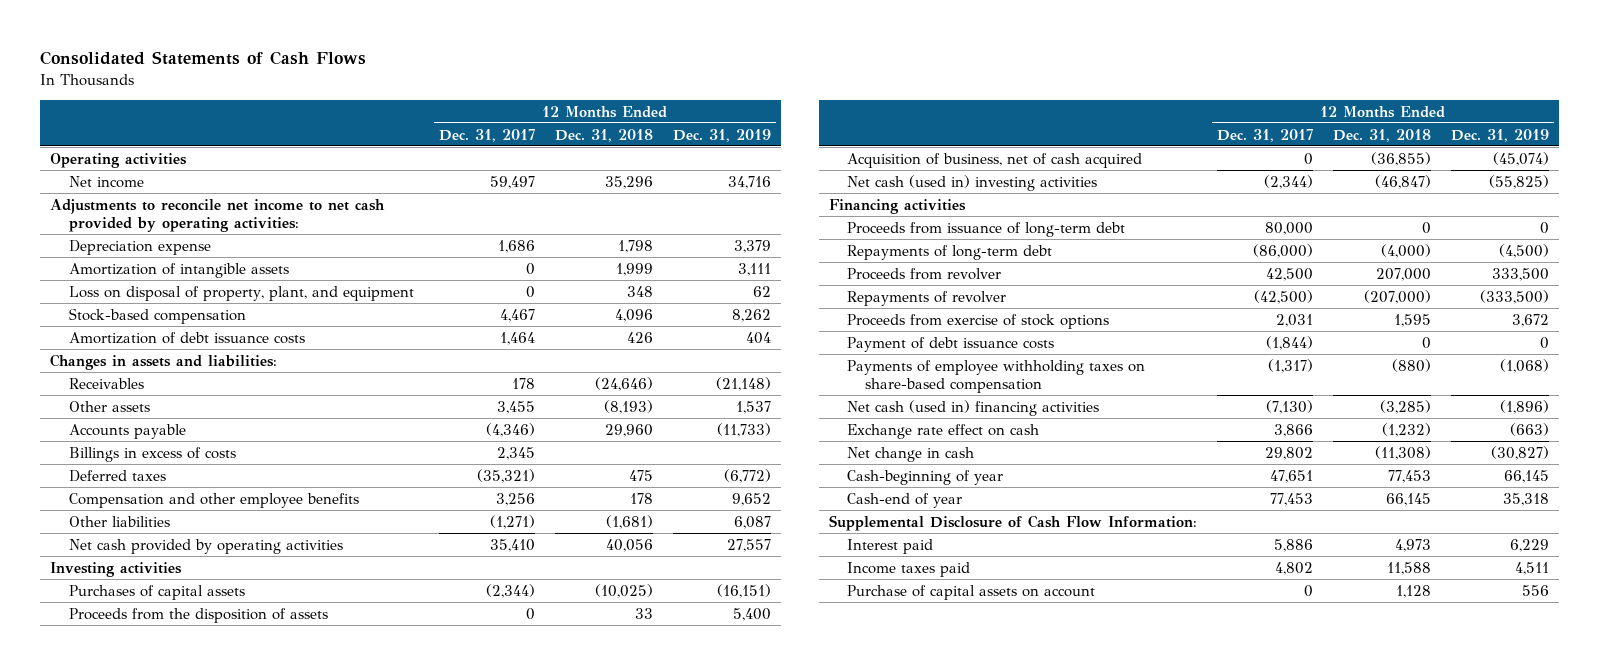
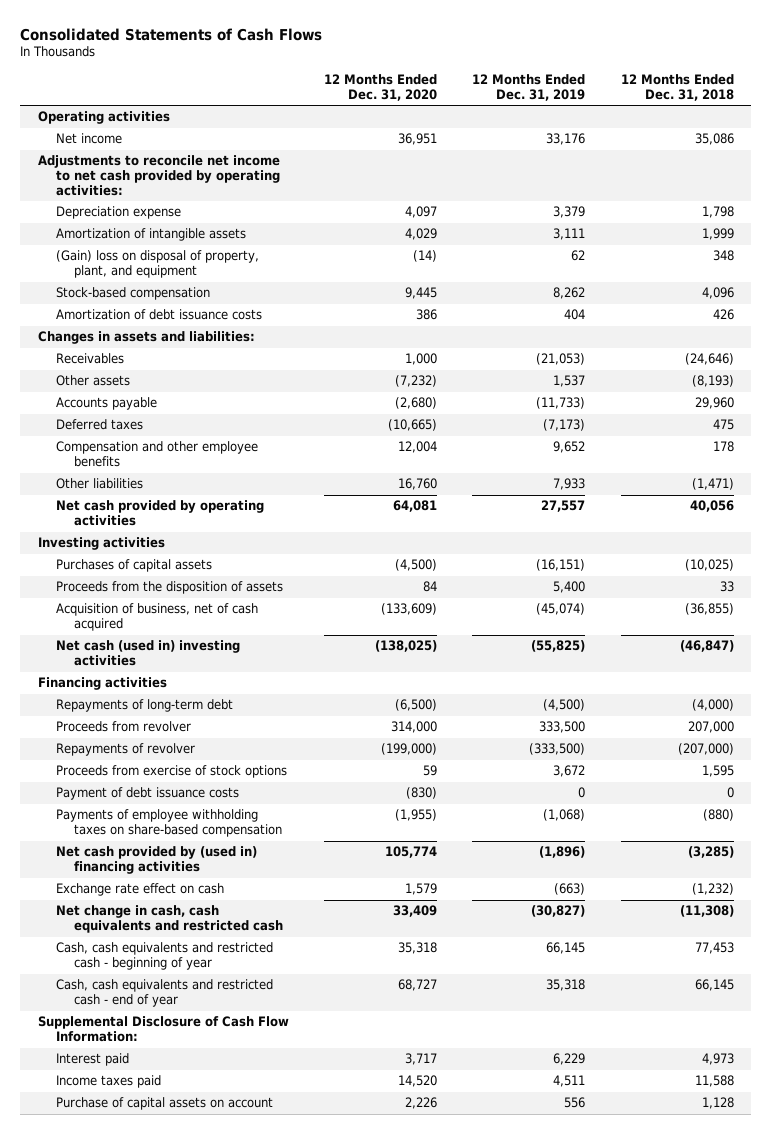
- | 12 Months Ended Dec. 31, 2017 | 12 Months Ended Dec. 31, 2018 | 12 Months Ended Dec. 31, 2019
+ | 12 Months Ended Dec. 31, 2020 | 12 Months Ended Dec. 31, 2019 | 12 Months Ended Dec. 31, 2018
- Net income | 59,497 | 35,296 | 34,716
+ Net income | 36,951 | 33,176 | 35,086
- Loss on disposal of property, plant, and equipment | 0 | 348 | 62
+ (Gain) loss on disposal of property, plant, and equipment | (14) | 62 | 348
- Receivables | 178 | (24,646) | (21,148)
+ Receivables | 1,000 | (21,053) | (24,646)
- Billings in excess of costs | 2,345 | |
- Deferred taxes | (35,321) | 475 | (6,772)
+ Deferred taxes | (10,665) | (7,173) | 475
- Other liabilities | (1,271) | (1,681) | 6,087
+ Other liabilities | 16,760 | 7,933 | (1,471)
- Proceeds from issuance of long-term debt | 80,000 | 0 | 0
- Net cash (used in) financing activities | (7,130) | (3,285) | (1,896)
+ Net cash provided by (used in) financing activities | 105,774 | (1,896) | (3,285)
- Net change in cash | 29,802 | (11,308) | (30,827)
- Cash-beginning of year | 47,651 | 77,453 | 66,145
- Cash-end of year | 77,453 | 66,145 | 35,318
+ Net change in cash, cash equivalents and restricted cash | 33,409 | (30,827) | (11,308)
+ Cash, cash equivalents and restricted cash - beginning of year | 35,318 | 66,145 | 77,453
+ Cash, cash equivalents and restricted cash - end of year | 68,727 | 35,318 | 66,145

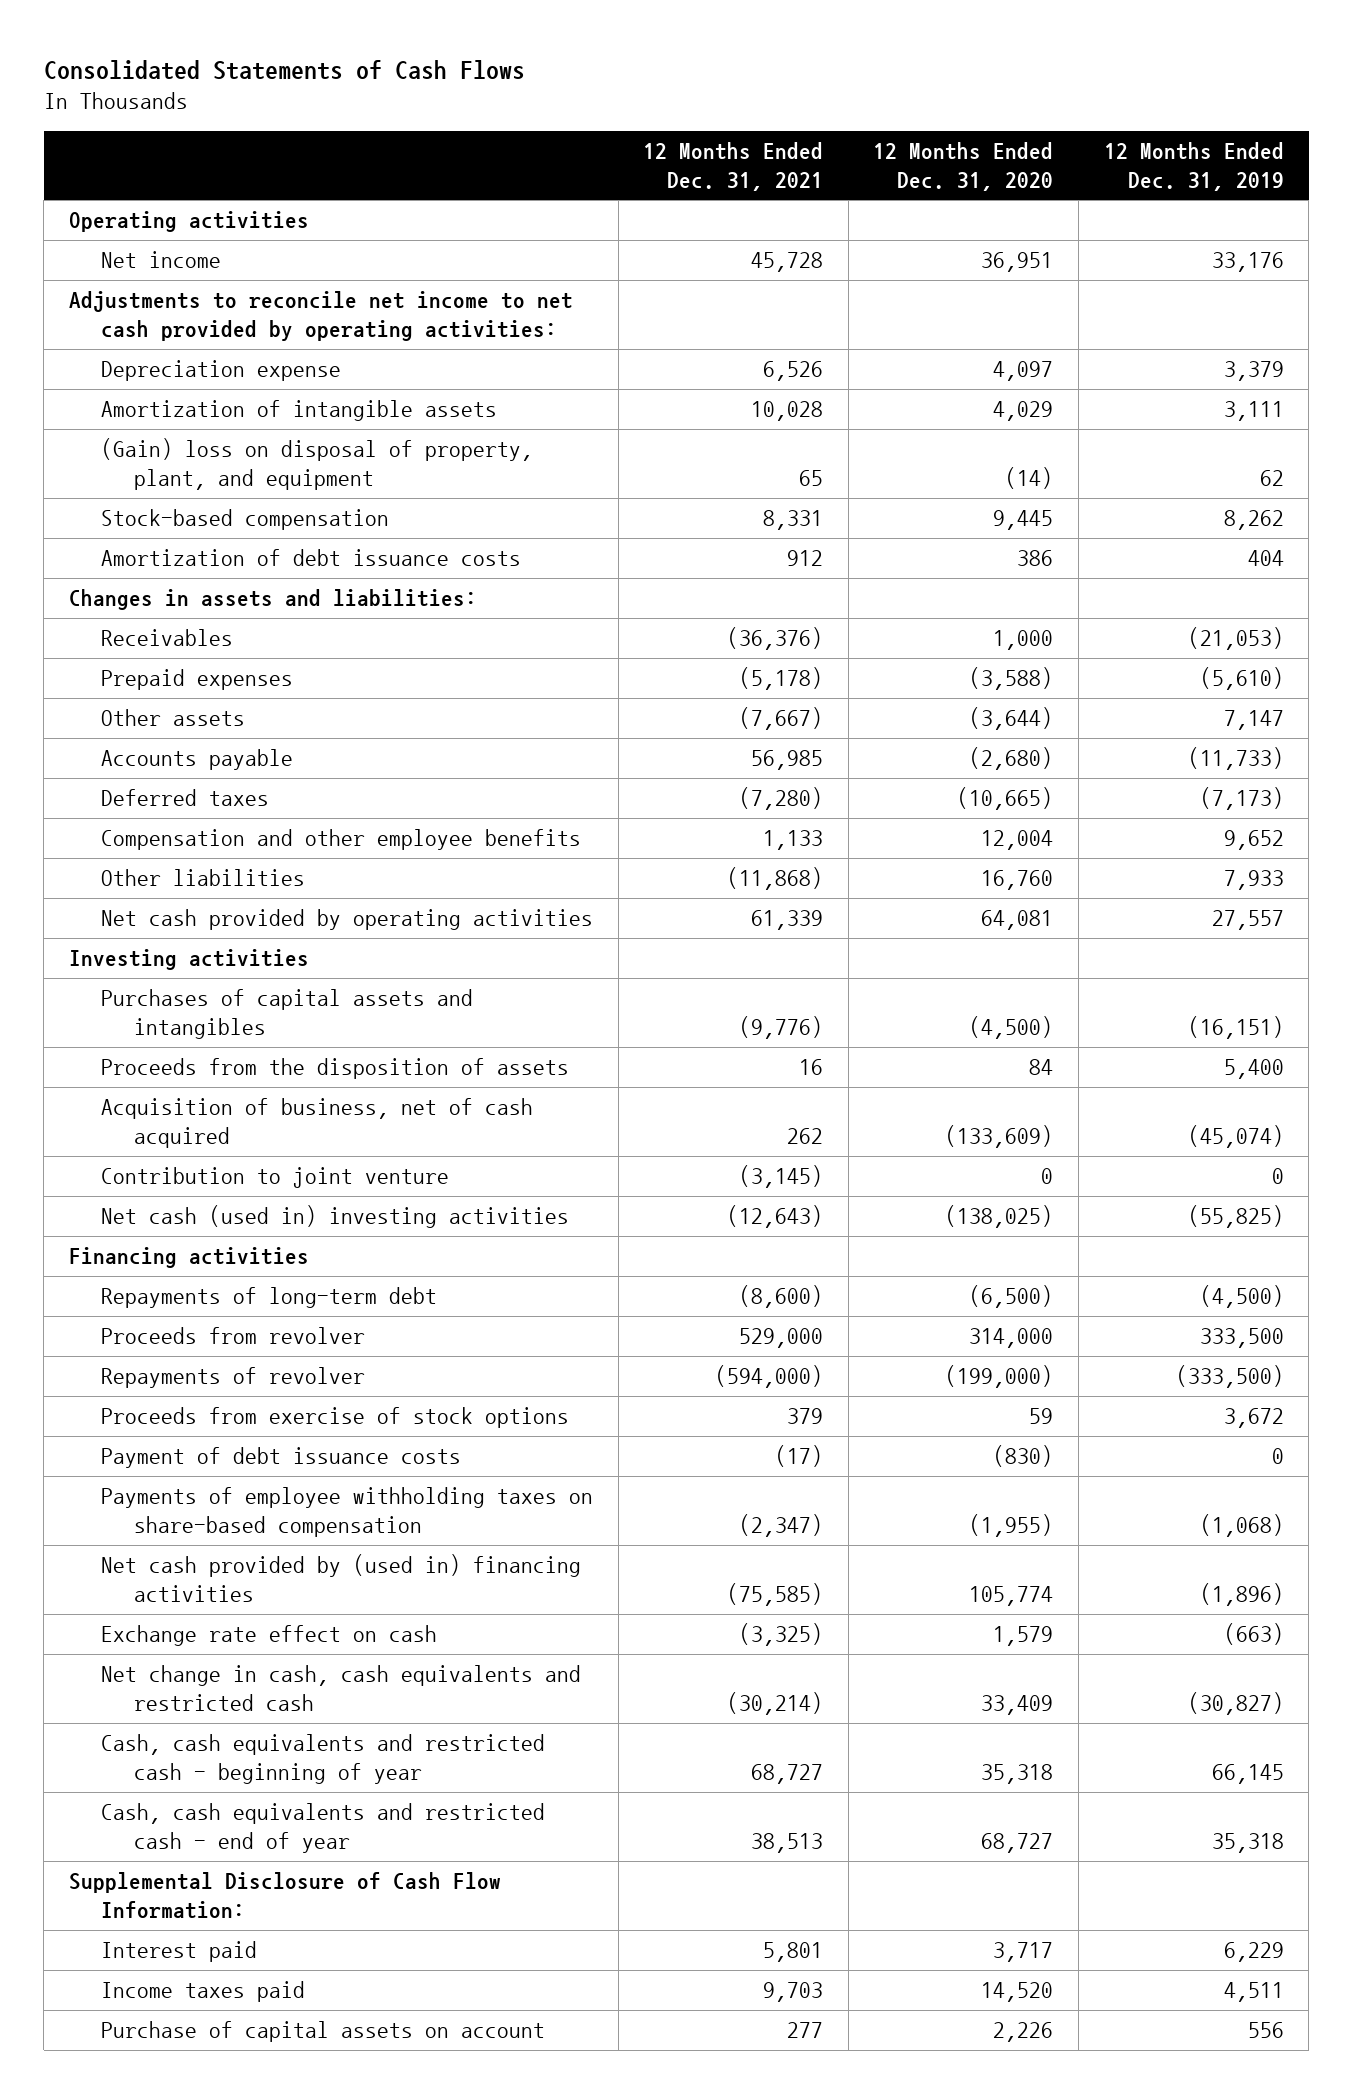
- | 12 Months Ended Dec. 31, 2020 | 12 Months Ended Dec. 31, 2019 | 12 Months Ended Dec. 31, 2018
+ | 12 Months Ended Dec. 31, 2021 | 12 Months Ended Dec. 31, 2020 | 12 Months Ended Dec. 31, 2019
- Other assets | (7,232) | 1,537 | (8,193)
+ Prepaid expenses | (5,178) | (3,588) | (5,610)
+ Other assets | (7,667) | (3,644) | 7,147
- Purchases of capital assets | (4,500) | (16,151) | (10,025)
+ Purchases of capital assets and intangibles | (9,776) | (4,500) | (16,151)
+ Contribution to joint venture | (3,145) | 0 | 0

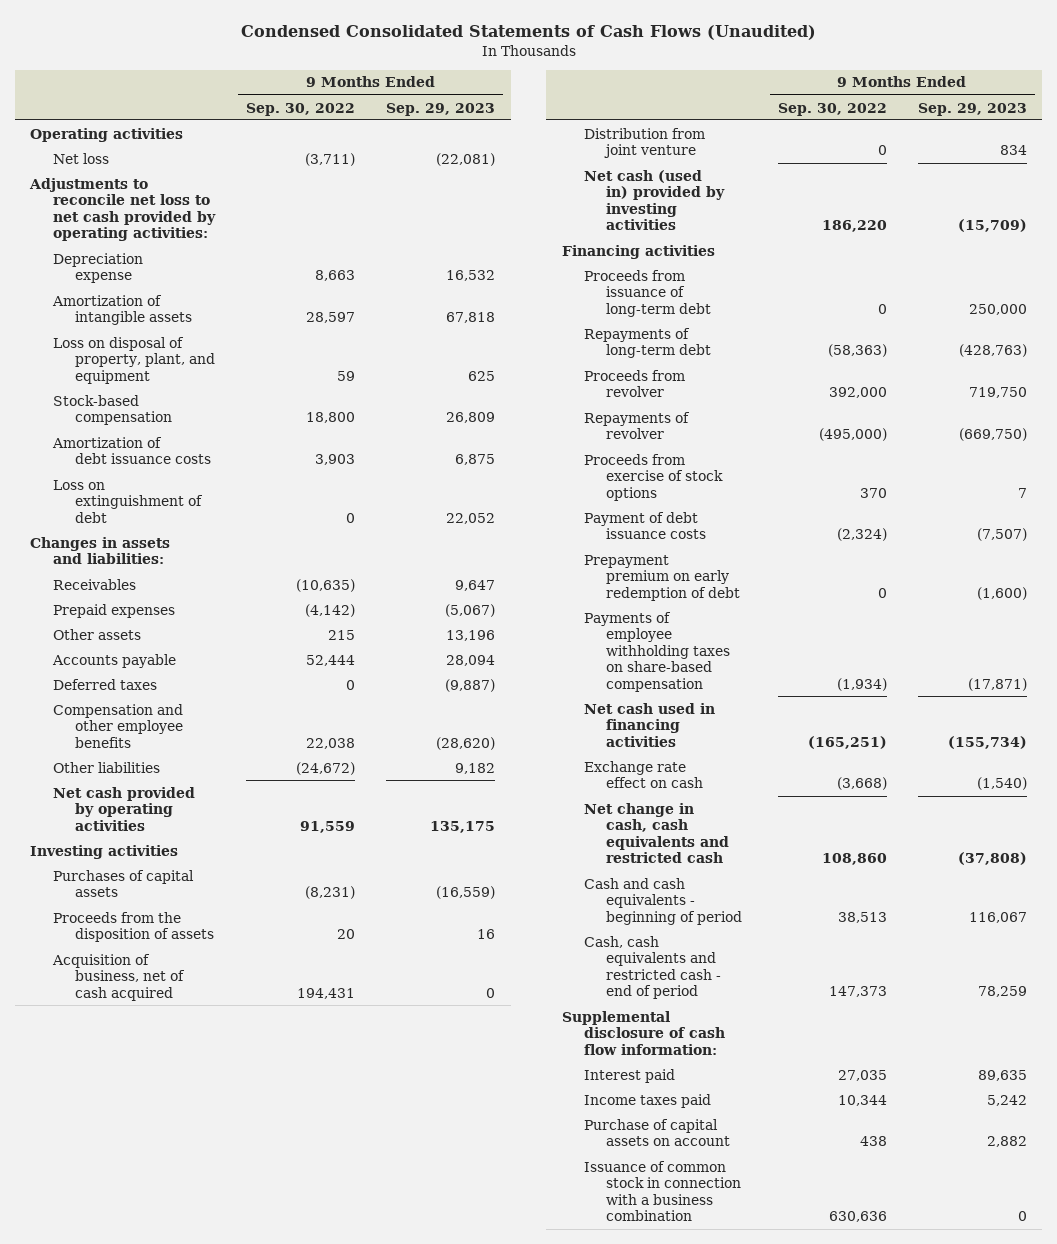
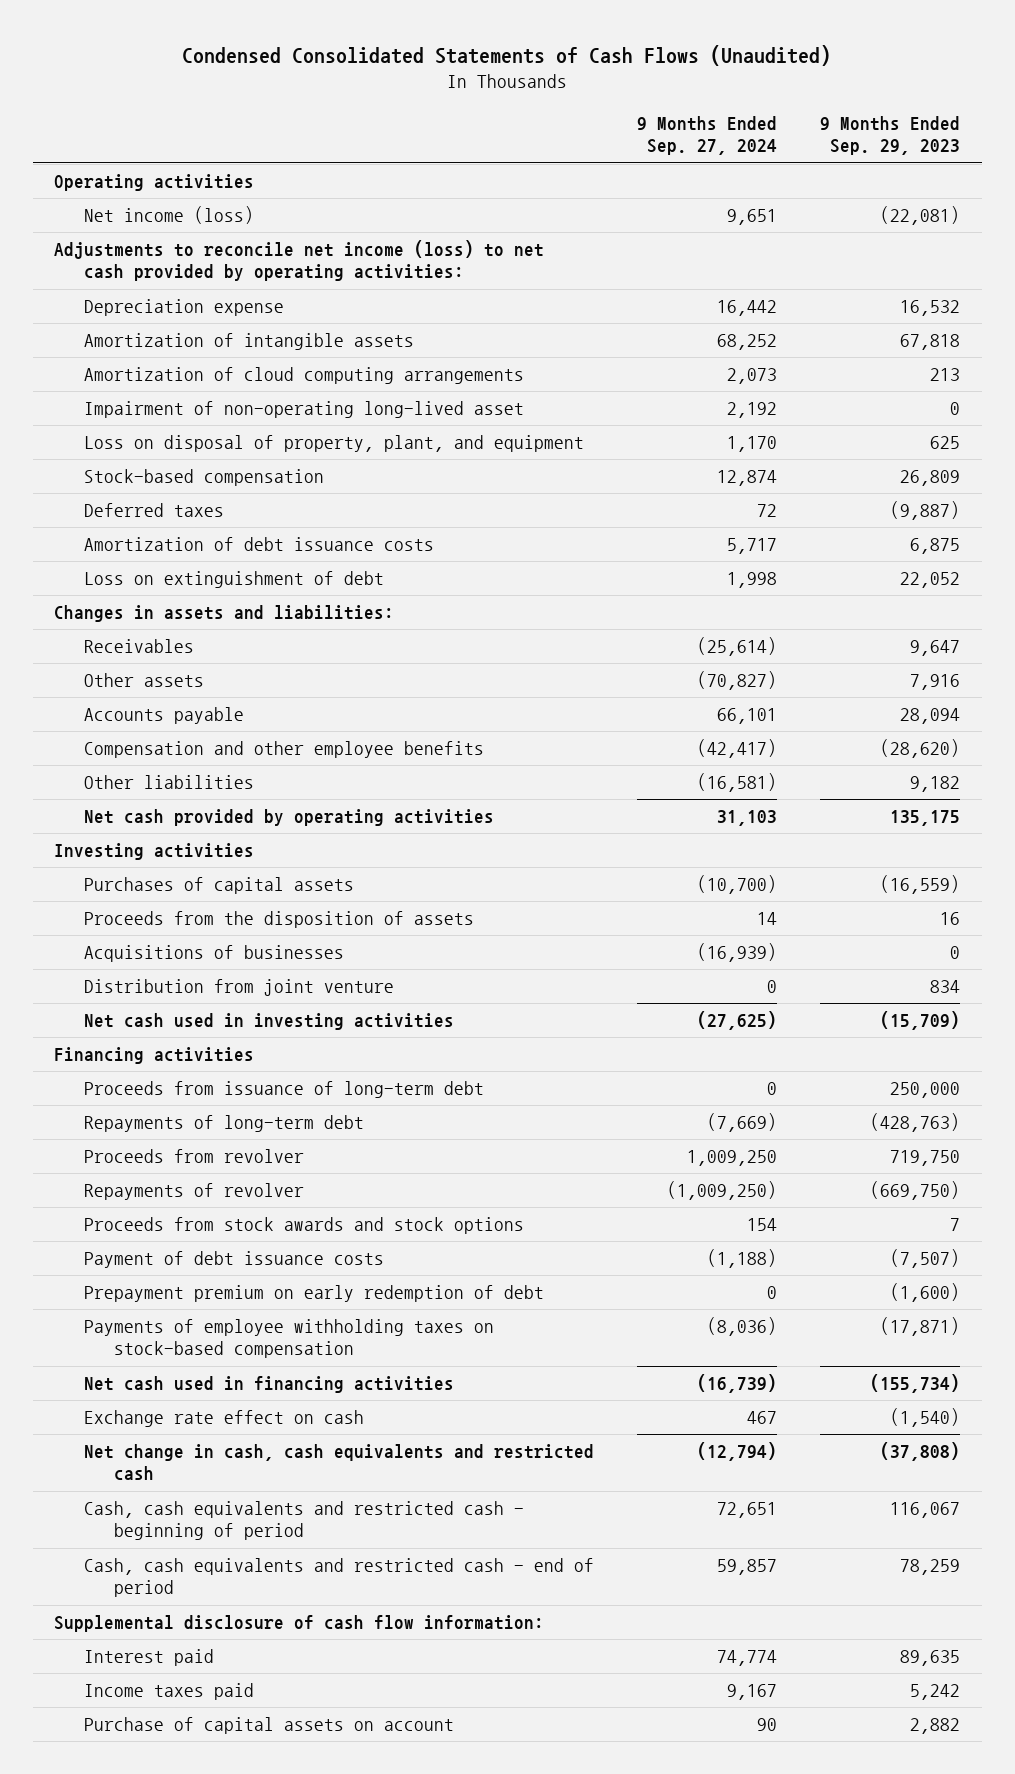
- | 9 Months Ended Sep. 30, 2022 | 9 Months Ended Sep. 29, 2023
+ | 9 Months Ended Sep. 27, 2024 | 9 Months Ended Sep. 29, 2023
- Net loss | (3,711) | (22,081)
- Adjustments to reconcile net loss to net cash provided by operating activities:
+ Net income (loss) | 9,651 | (22,081)
+ Adjustments to reconcile net income (loss) to net cash provided by operating activities:
+ Amortization of cloud computing arrangements | 2,073 | 213
+ Impairment of non-operating long-lived asset | 2,192 | 0
moved up: Deferred taxes | 72 | (9,887)
- Prepaid expenses | (4,142) | (5,067)
- Other assets | 215 | 13,196
+ Other assets | (70,827) | 7,916
- Acquisition of business, net of cash acquired | 194,431 | 0
+ Acquisitions of businesses | (16,939) | 0
- Net cash (used in) provided by investing activities | 186,220 | (15,709)
+ Net cash used in investing activities | (27,625) | (15,709)
- Proceeds from exercise of stock options | 370 | 7
+ Proceeds from stock awards and stock options | 154 | 7
- Payments of employee withholding taxes on share-based compensation | (1,934) | (17,871)
+ Payments of employee withholding taxes on stock-based compensation | (8,036) | (17,871)
- Cash and cash equivalents - beginning of period | 38,513 | 116,067
+ Cash, cash equivalents and restricted cash - beginning of period | 72,651 | 116,067
- Issuance of common stock in connection with a business combination | 630,636 | 0

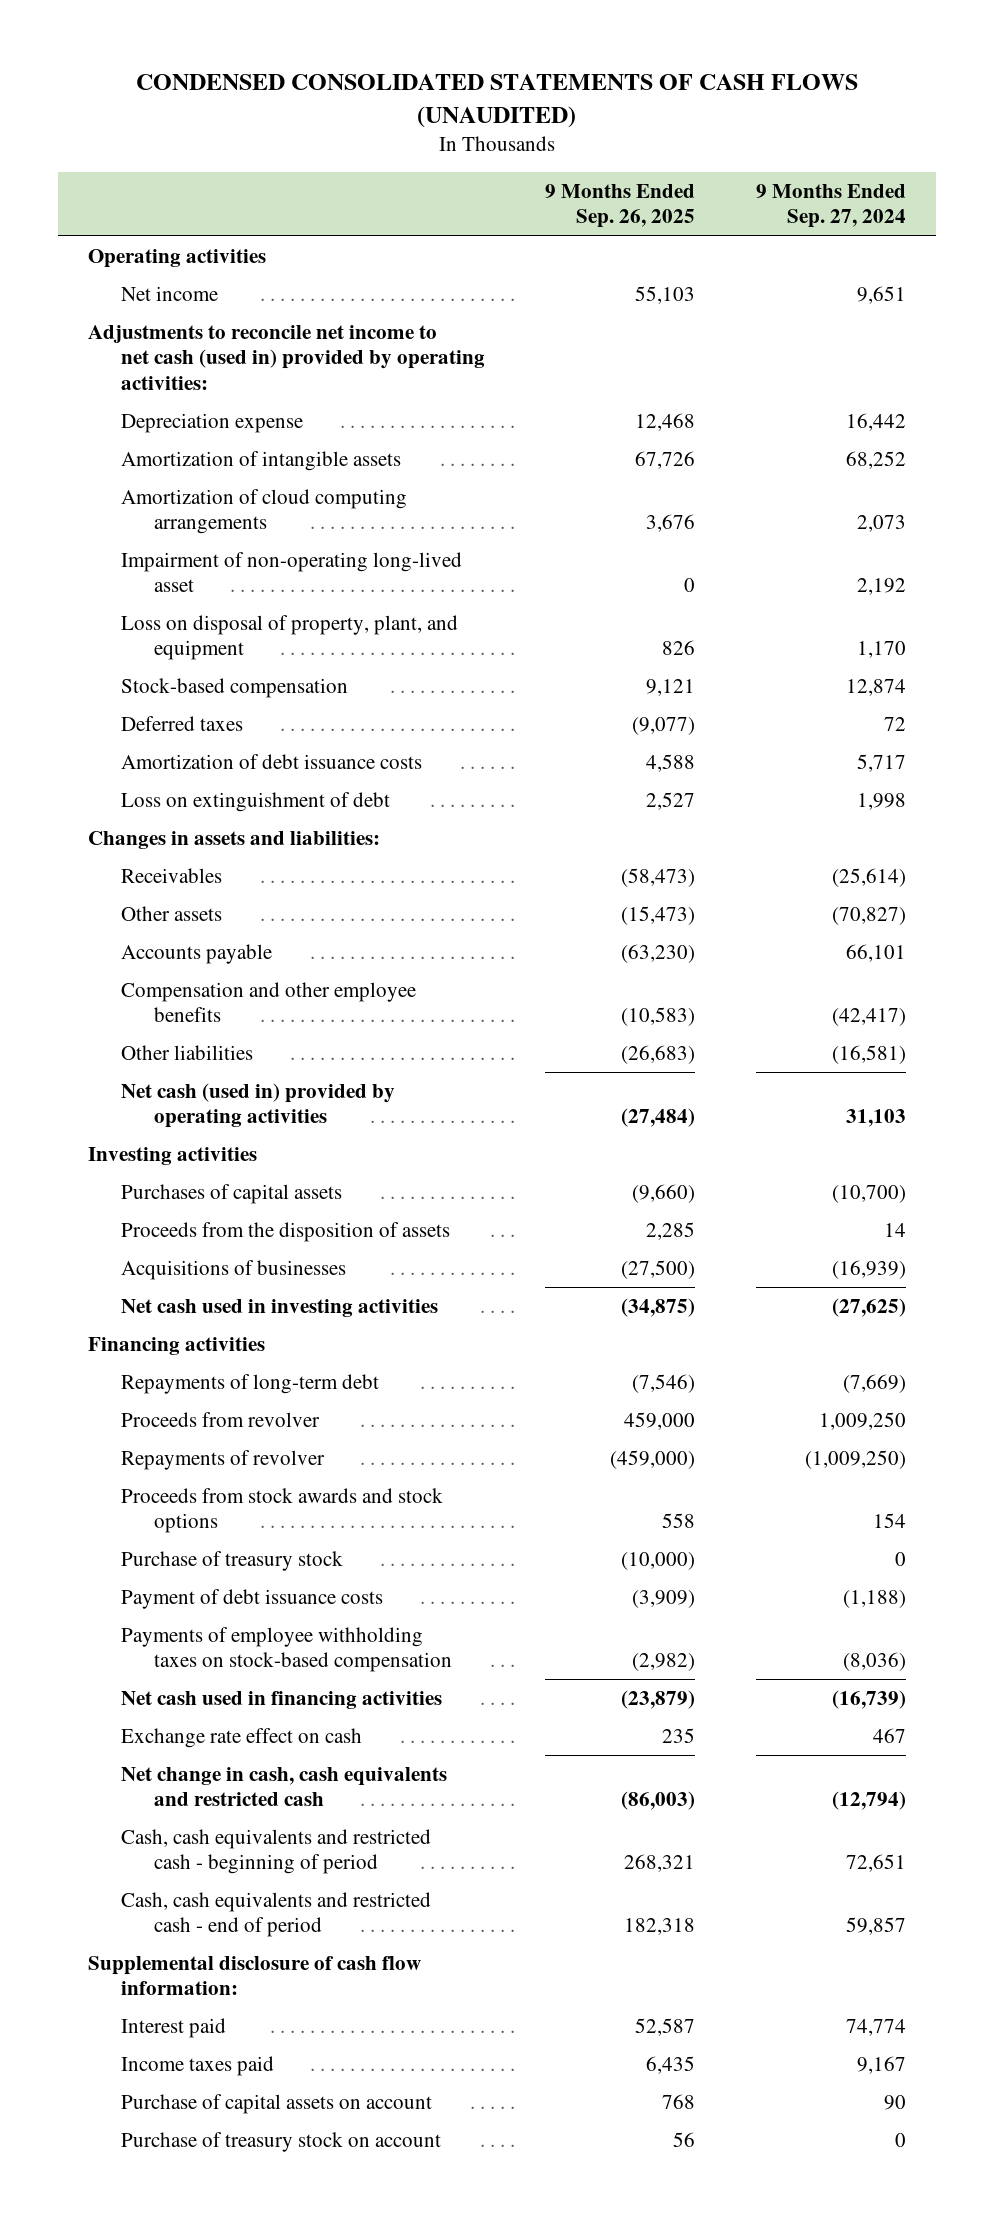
- Condensed Consolidated Statements of Cash Flows (Unaudited)
+ CONDENSED CONSOLIDATED STATEMENTS OF CASH FLOWS (UNAUDITED)
- | 9 Months Ended Sep. 27, 2024 | 9 Months Ended Sep. 29, 2023
+ | 9 Months Ended Sep. 26, 2025 | 9 Months Ended Sep. 27, 2024
- Net income (loss) | 9,651 | (22,081)
- Adjustments to reconcile net income (loss) to net cash provided by operating activities:
+ Net income | 55,103 | 9,651
+ Adjustments to reconcile net income to net cash (used in) provided by operating activities:
- Net cash provided by operating activities | 31,103 | 135,175
+ Net cash (used in) provided by operating activities | (27,484) | 31,103
- Distribution from joint venture | 0 | 834
- Proceeds from issuance of long-term debt | 0 | 250,000
+ Purchase of treasury stock | (10,000) | 0
- Prepayment premium on early redemption of debt | 0 | (1,600)
+ Purchase of treasury stock on account | 56 | 0

